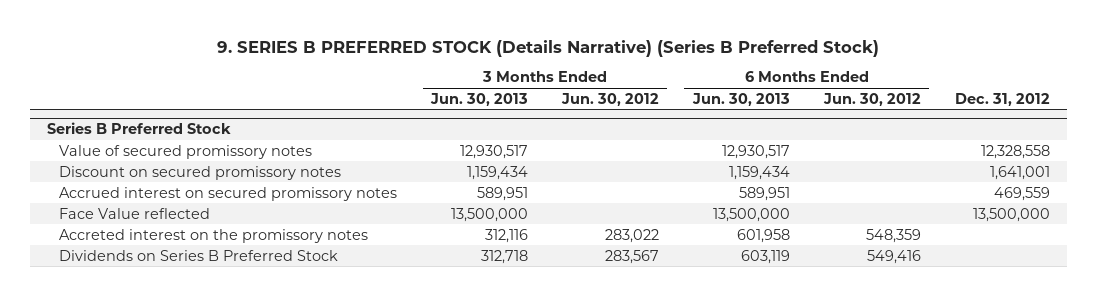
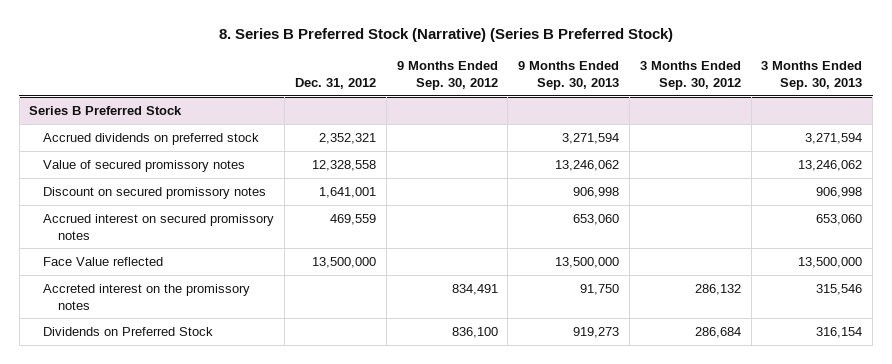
- 9. SERIES B PREFERRED STOCK (Details Narrative) (Series B Preferred Stock)
+ 8. Series B Preferred Stock (Narrative) (Series B Preferred Stock)
- | 3 Months Ended Jun. 30, 2013 | 3 Months Ended Jun. 30, 2012 | 6 Months Ended Jun. 30, 2013 | 6 Months Ended Jun. 30, 2012 | Dec. 31, 2012
+ | Dec. 31, 2012 | 9 Months Ended Sep. 30, 2012 | 9 Months Ended Sep. 30, 2013 | 3 Months Ended Sep. 30, 2012 | 3 Months Ended Sep. 30, 2013
@ Series B Preferred Stock
+ Accrued dividends on preferred stock | 2,352,321 | | 3,271,594 | | 3,271,594
- Dividends on Series B Preferred Stock | 312,718 | 283,567 | 603,119 | 549,416 |
+ Dividends on Preferred Stock | | 836,100 | 919,273 | 286,684 | 316,154

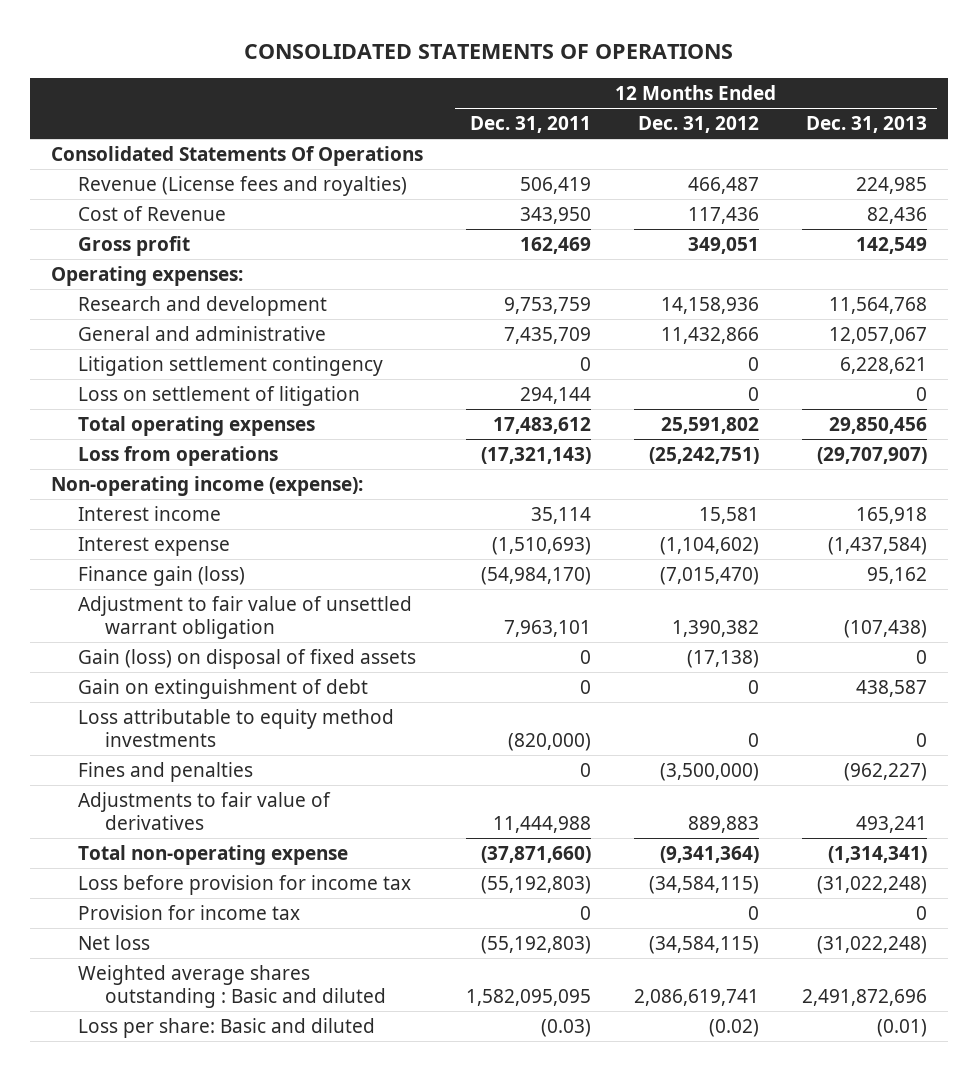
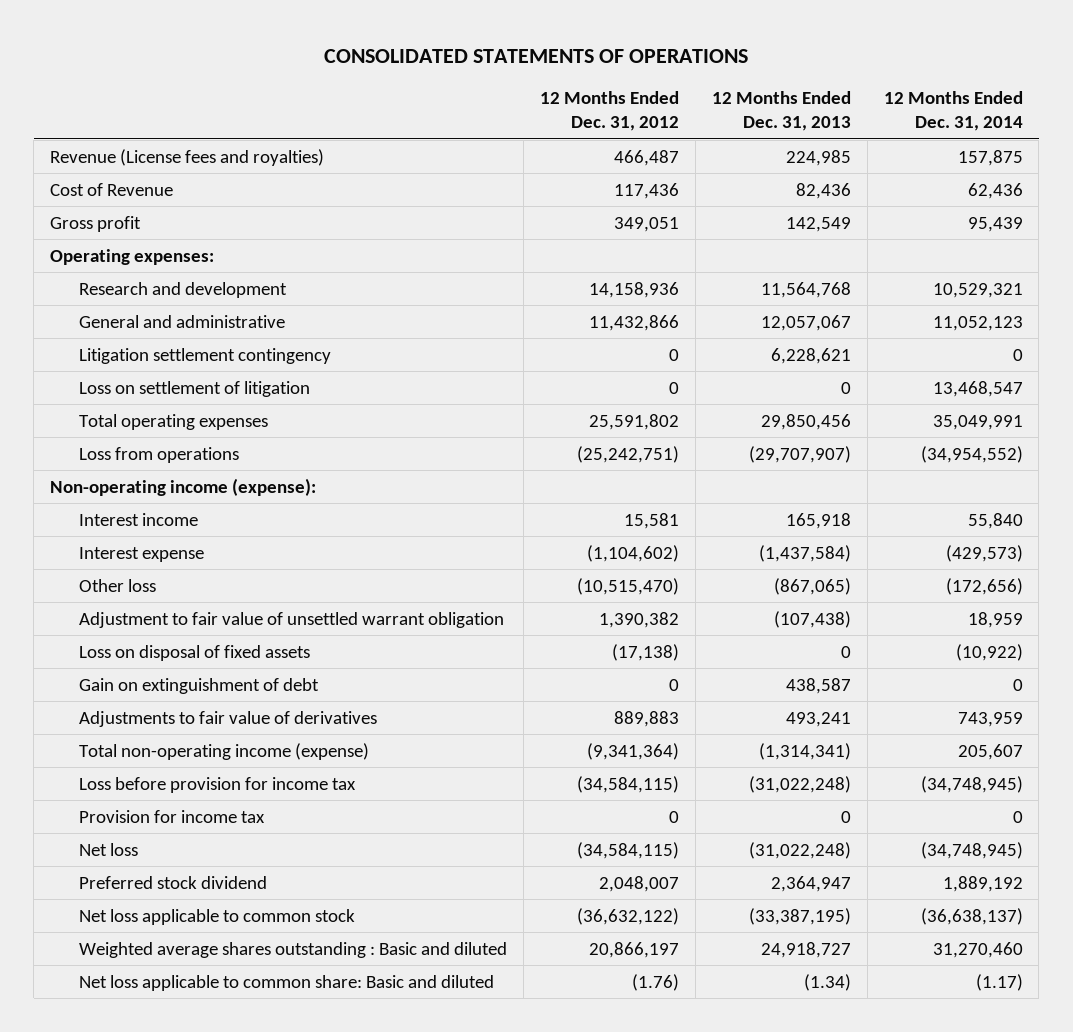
- | 12 Months Ended Dec. 31, 2011 | 12 Months Ended Dec. 31, 2012 | 12 Months Ended Dec. 31, 2013
+ | 12 Months Ended Dec. 31, 2012 | 12 Months Ended Dec. 31, 2013 | 12 Months Ended Dec. 31, 2014
- Consolidated Statements Of Operations
- Finance gain (loss) | (54,984,170) | (7,015,470) | 95,162
+ Other loss | (10,515,470) | (867,065) | (172,656)
- Gain (loss) on disposal of fixed assets | 0 | (17,138) | 0
+ Loss on disposal of fixed assets | (17,138) | 0 | (10,922)
- Loss attributable to equity method investments | (820,000) | 0 | 0
- Fines and penalties | 0 | (3,500,000) | (962,227)
- Total non-operating expense | (37,871,660) | (9,341,364) | (1,314,341)
+ Total non-operating income (expense) | (9,341,364) | (1,314,341) | 205,607
- Weighted average shares outstanding : Basic and diluted | 1,582,095,095 | 2,086,619,741 | 2,491,872,696
- Loss per share: Basic and diluted | (0.03) | (0.02) | (0.01)
+ Preferred stock dividend | 2,048,007 | 2,364,947 | 1,889,192
+ Net loss applicable to common stock | (36,632,122) | (33,387,195) | (36,638,137)
+ Weighted average shares outstanding : Basic and diluted | 20,866,197 | 24,918,727 | 31,270,460
+ Net loss applicable to common share: Basic and diluted | (1.76) | (1.34) | (1.17)

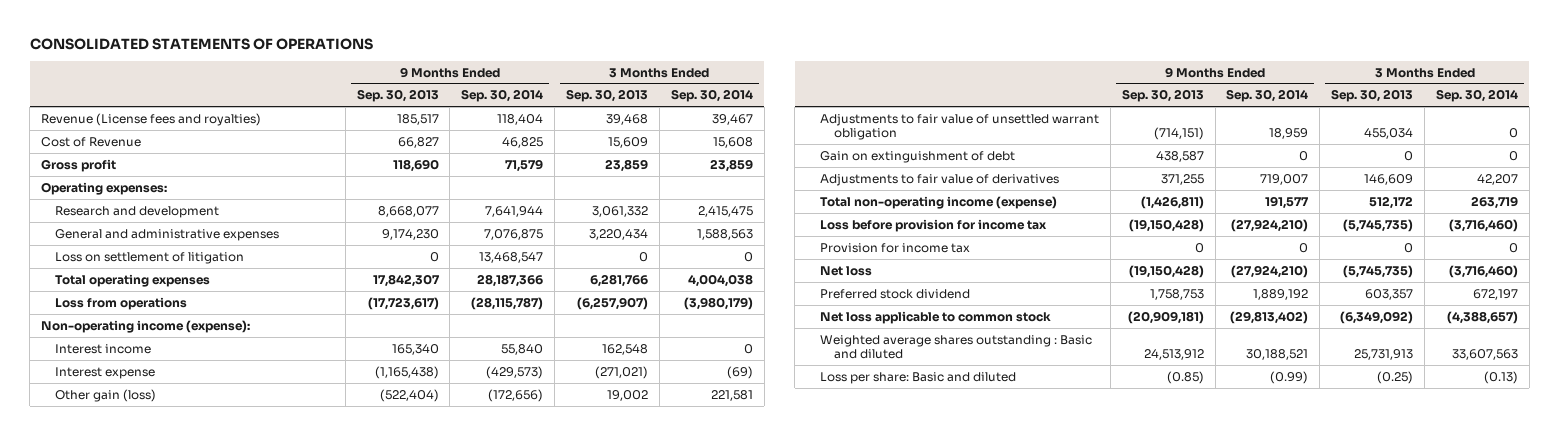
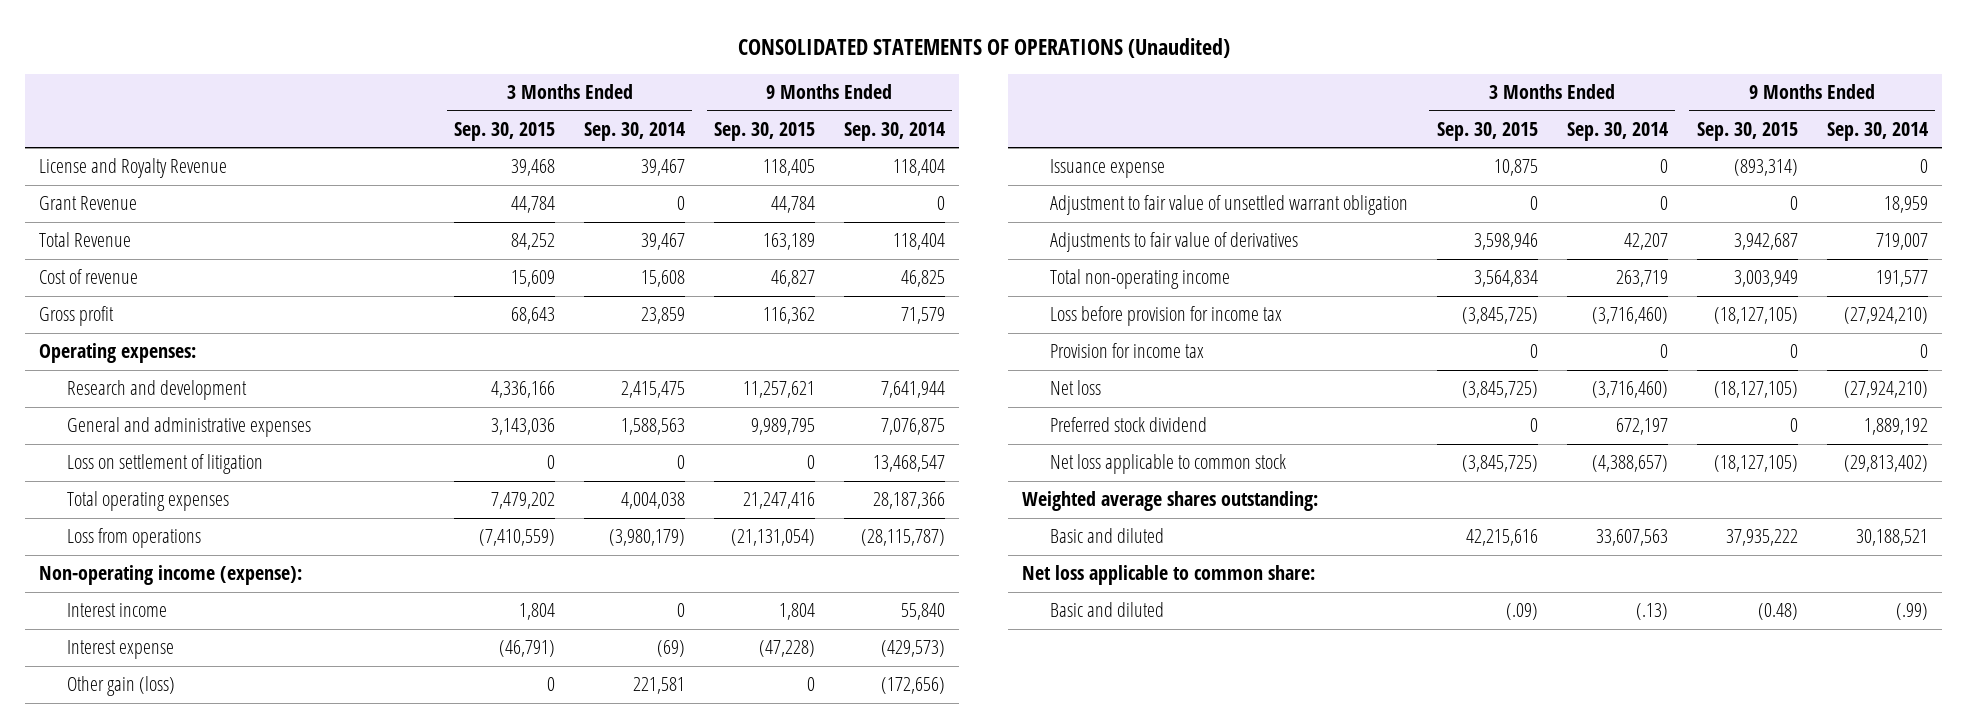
- CONSOLIDATED STATEMENTS OF OPERATIONS
+ CONSOLIDATED STATEMENTS OF OPERATIONS (Unaudited)
- | 9 Months Ended Sep. 30, 2013 | 9 Months Ended Sep. 30, 2014 | 3 Months Ended Sep. 30, 2013 | 3 Months Ended Sep. 30, 2014
+ | 3 Months Ended Sep. 30, 2015 | 3 Months Ended Sep. 30, 2014 | 9 Months Ended Sep. 30, 2015 | 9 Months Ended Sep. 30, 2014
- Revenue (License fees and royalties) | 185,517 | 118,404 | 39,468 | 39,467
- Cost of Revenue | 66,827 | 46,825 | 15,609 | 15,608
+ License and Royalty Revenue | 39,468 | 39,467 | 118,405 | 118,404
+ Grant Revenue | 44,784 | 0 | 44,784 | 0
+ Total Revenue | 84,252 | 39,467 | 163,189 | 118,404
+ Cost of revenue | 15,609 | 15,608 | 46,827 | 46,825
- Adjustments to fair value of unsettled warrant obligation | (714,151) | 18,959 | 455,034 | 0
- Gain on extinguishment of debt | 438,587 | 0 | 0 | 0
+ Issuance expense | 10,875 | 0 | (893,314) | 0
+ Adjustment to fair value of unsettled warrant obligation | 0 | 0 | 0 | 18,959
- Total non-operating income (expense) | (1,426,811) | 191,577 | 512,172 | 263,719
+ Total non-operating income | 3,564,834 | 263,719 | 3,003,949 | 191,577
- Weighted average shares outstanding : Basic and diluted | 24,513,912 | 30,188,521 | 25,731,913 | 33,607,563
- Loss per share: Basic and diluted | (0.85) | (0.99) | (0.25) | (0.13)
+ Weighted average shares outstanding:
+ Basic and diluted | 42,215,616 | 33,607,563 | 37,935,222 | 30,188,521
+ Net loss applicable to common share:
+ Basic and diluted | (.09) | (.13) | (0.48) | (.99)

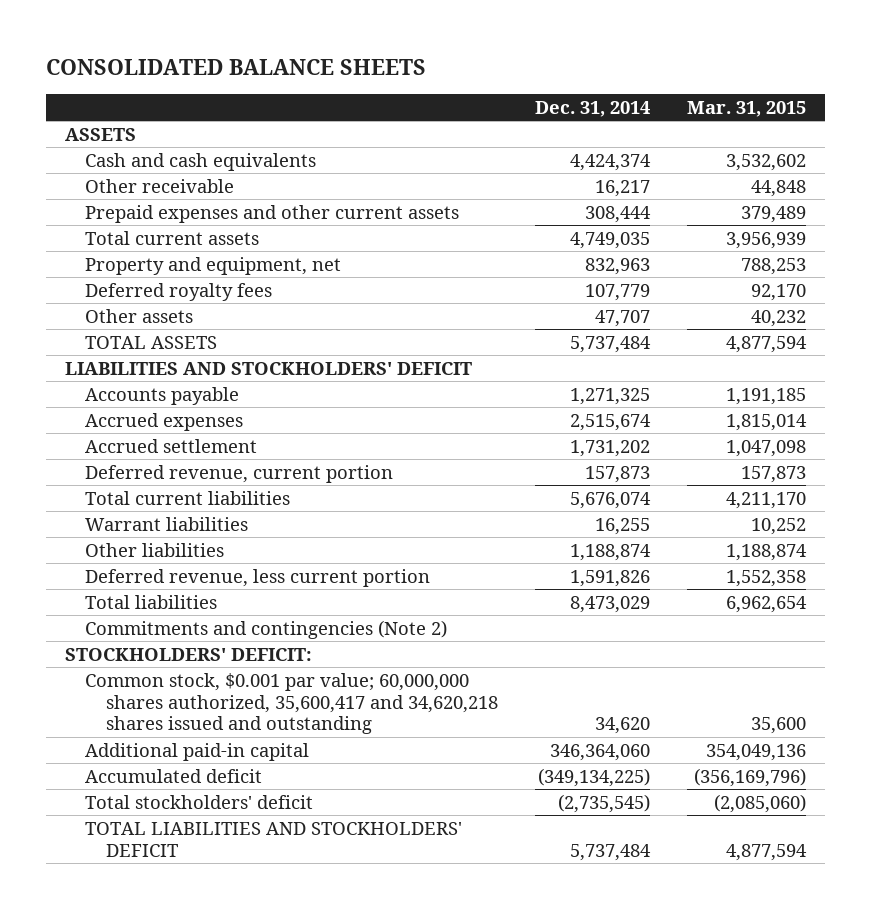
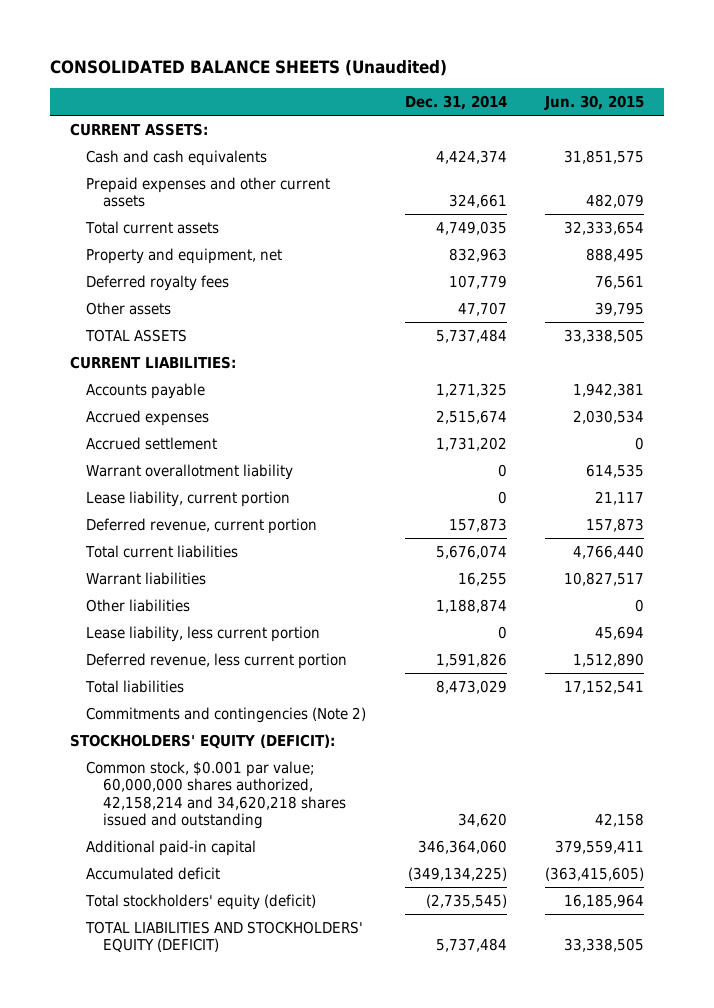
- CONSOLIDATED BALANCE SHEETS
+ CONSOLIDATED BALANCE SHEETS (Unaudited)
- | Dec. 31, 2014 | Mar. 31, 2015
+ | Dec. 31, 2014 | Jun. 30, 2015
- ASSETS
+ CURRENT ASSETS:
- Other receivable | 16,217 | 44,848
- Prepaid expenses and other current assets | 308,444 | 379,489
+ Prepaid expenses and other current assets | 324,661 | 482,079
- LIABILITIES AND STOCKHOLDERS' DEFICIT
+ CURRENT LIABILITIES:
+ Warrant overallotment liability | 0 | 614,535
+ Lease liability, current portion | 0 | 21,117
+ Lease liability, less current portion | 0 | 45,694
- STOCKHOLDERS' DEFICIT:
- Common stock, $0.001 par value; 60,000,000 shares authorized, 35,600,417 and 34,620,218 shares issued and outstanding | 34,620 | 35,600
+ STOCKHOLDERS' EQUITY (DEFICIT):
+ Common stock, $0.001 par value; 60,000,000 shares authorized, 42,158,214 and 34,620,218 shares issued and outstanding | 34,620 | 42,158
- Total stockholders' deficit | (2,735,545) | (2,085,060)
- TOTAL LIABILITIES AND STOCKHOLDERS' DEFICIT | 5,737,484 | 4,877,594
+ Total stockholders' equity (deficit) | (2,735,545) | 16,185,964
+ TOTAL LIABILITIES AND STOCKHOLDERS' EQUITY (DEFICIT) | 5,737,484 | 33,338,505

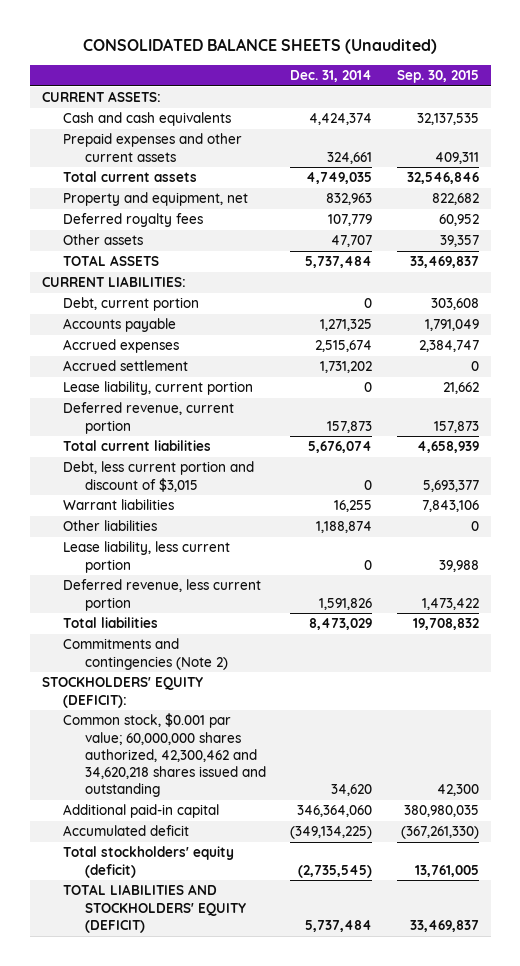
- | Dec. 31, 2014 | Jun. 30, 2015
+ | Dec. 31, 2014 | Sep. 30, 2015
+ Debt, current portion | 0 | 303,608
- Warrant overallotment liability | 0 | 614,535
+ Debt, less current portion and discount of $3,015 | 0 | 5,693,377
- Common stock, $0.001 par value; 60,000,000 shares authorized, 42,158,214 and 34,620,218 shares issued and outstanding | 34,620 | 42,158
+ Common stock, $0.001 par value; 60,000,000 shares authorized, 42,300,462 and 34,620,218 shares issued and outstanding | 34,620 | 42,300

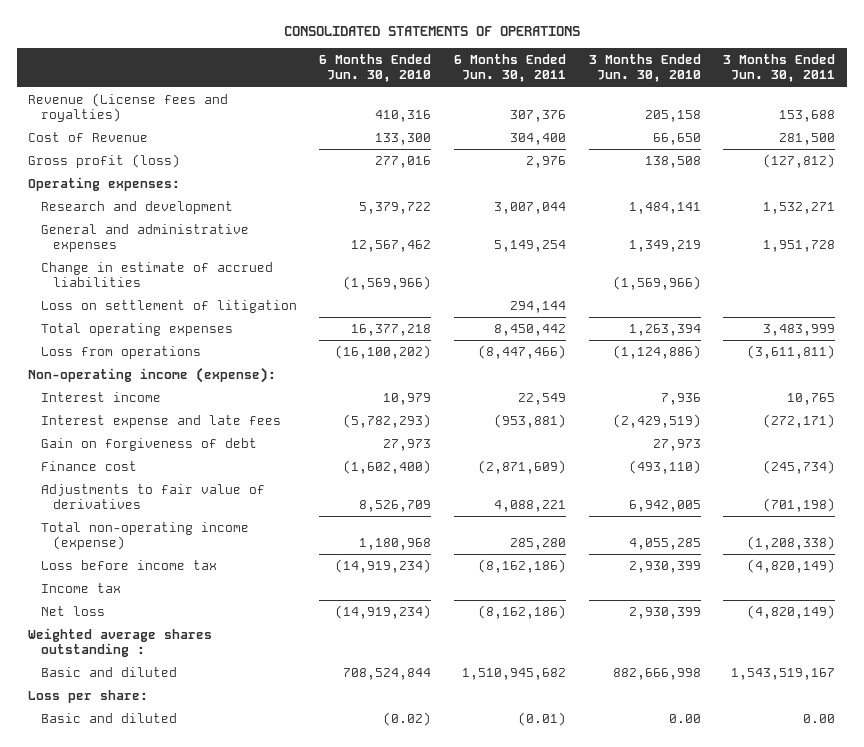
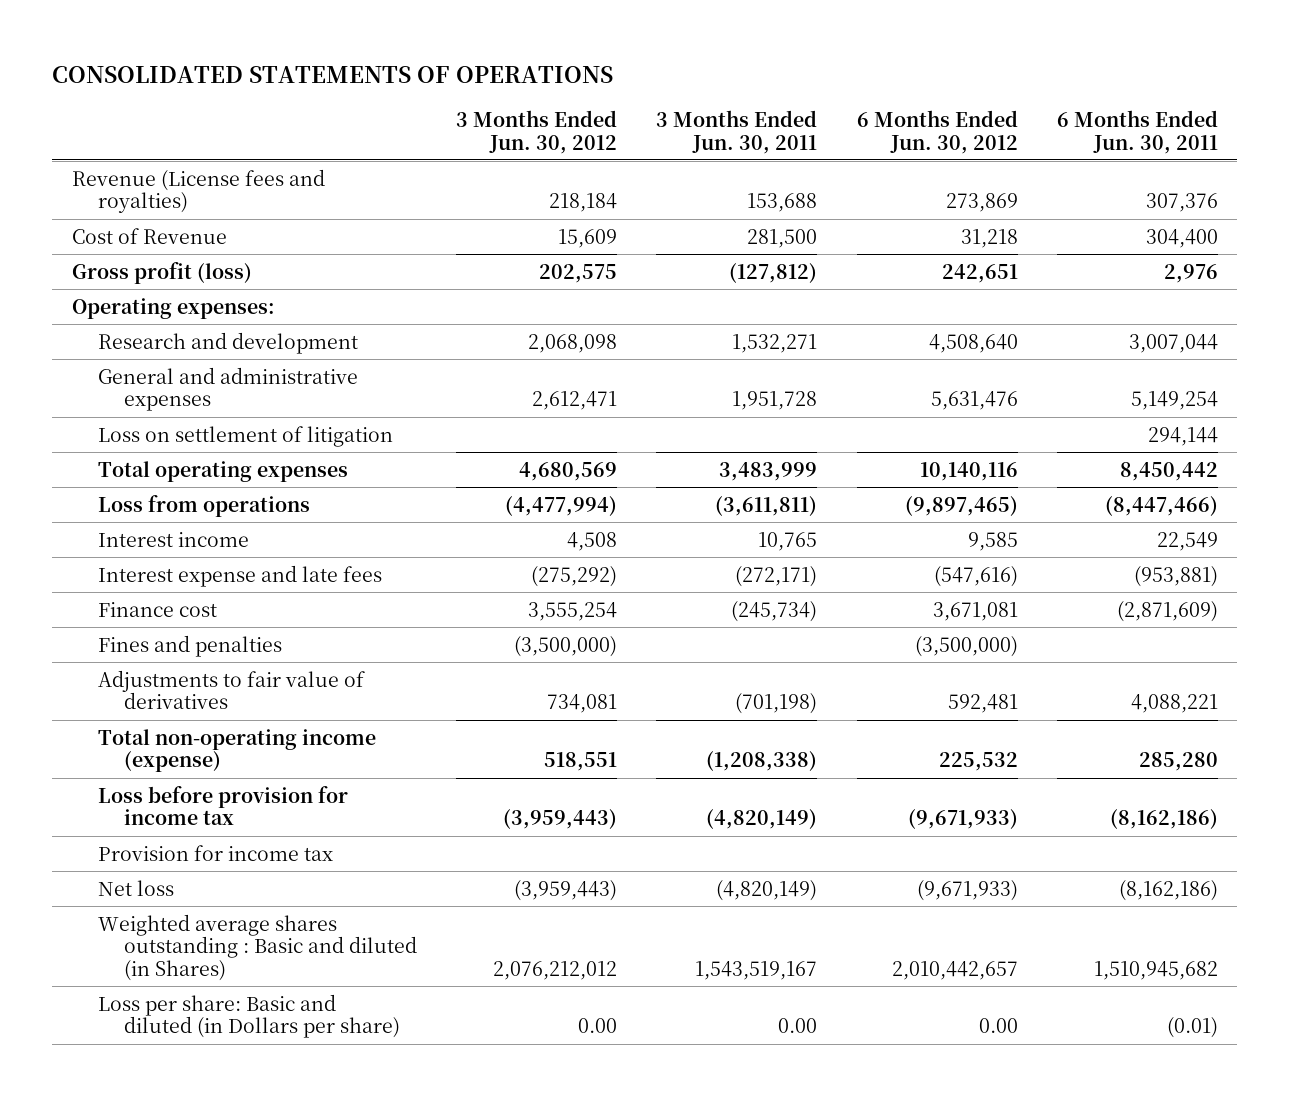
- | 6 Months Ended Jun. 30, 2010 | 6 Months Ended Jun. 30, 2011 | 3 Months Ended Jun. 30, 2010 | 3 Months Ended Jun. 30, 2011
+ | 3 Months Ended Jun. 30, 2012 | 3 Months Ended Jun. 30, 2011 | 6 Months Ended Jun. 30, 2012 | 6 Months Ended Jun. 30, 2011
- Change in estimate of accrued liabilities | (1,569,966) | | (1,569,966) |
- Non-operating income (expense):
- Gain on forgiveness of debt | 27,973 | | 27,973 |
+ Fines and penalties | (3,500,000) | | (3,500,000) |
- Loss before income tax | (14,919,234) | (8,162,186) | 2,930,399 | (4,820,149)
- Income tax
+ Loss before provision for income tax | (3,959,443) | (4,820,149) | (9,671,933) | (8,162,186)
+ Provision for income tax
- Weighted average shares outstanding :
- Basic and diluted | 708,524,844 | 1,510,945,682 | 882,666,998 | 1,543,519,167
- Loss per share:
- Basic and diluted | (0.02) | (0.01) | 0.00 | 0.00
+ Weighted average shares outstanding : Basic and diluted (in Shares) | 2,076,212,012 | 1,543,519,167 | 2,010,442,657 | 1,510,945,682
+ Loss per share: Basic and diluted (in Dollars per share) | 0.00 | 0.00 | 0.00 | (0.01)

